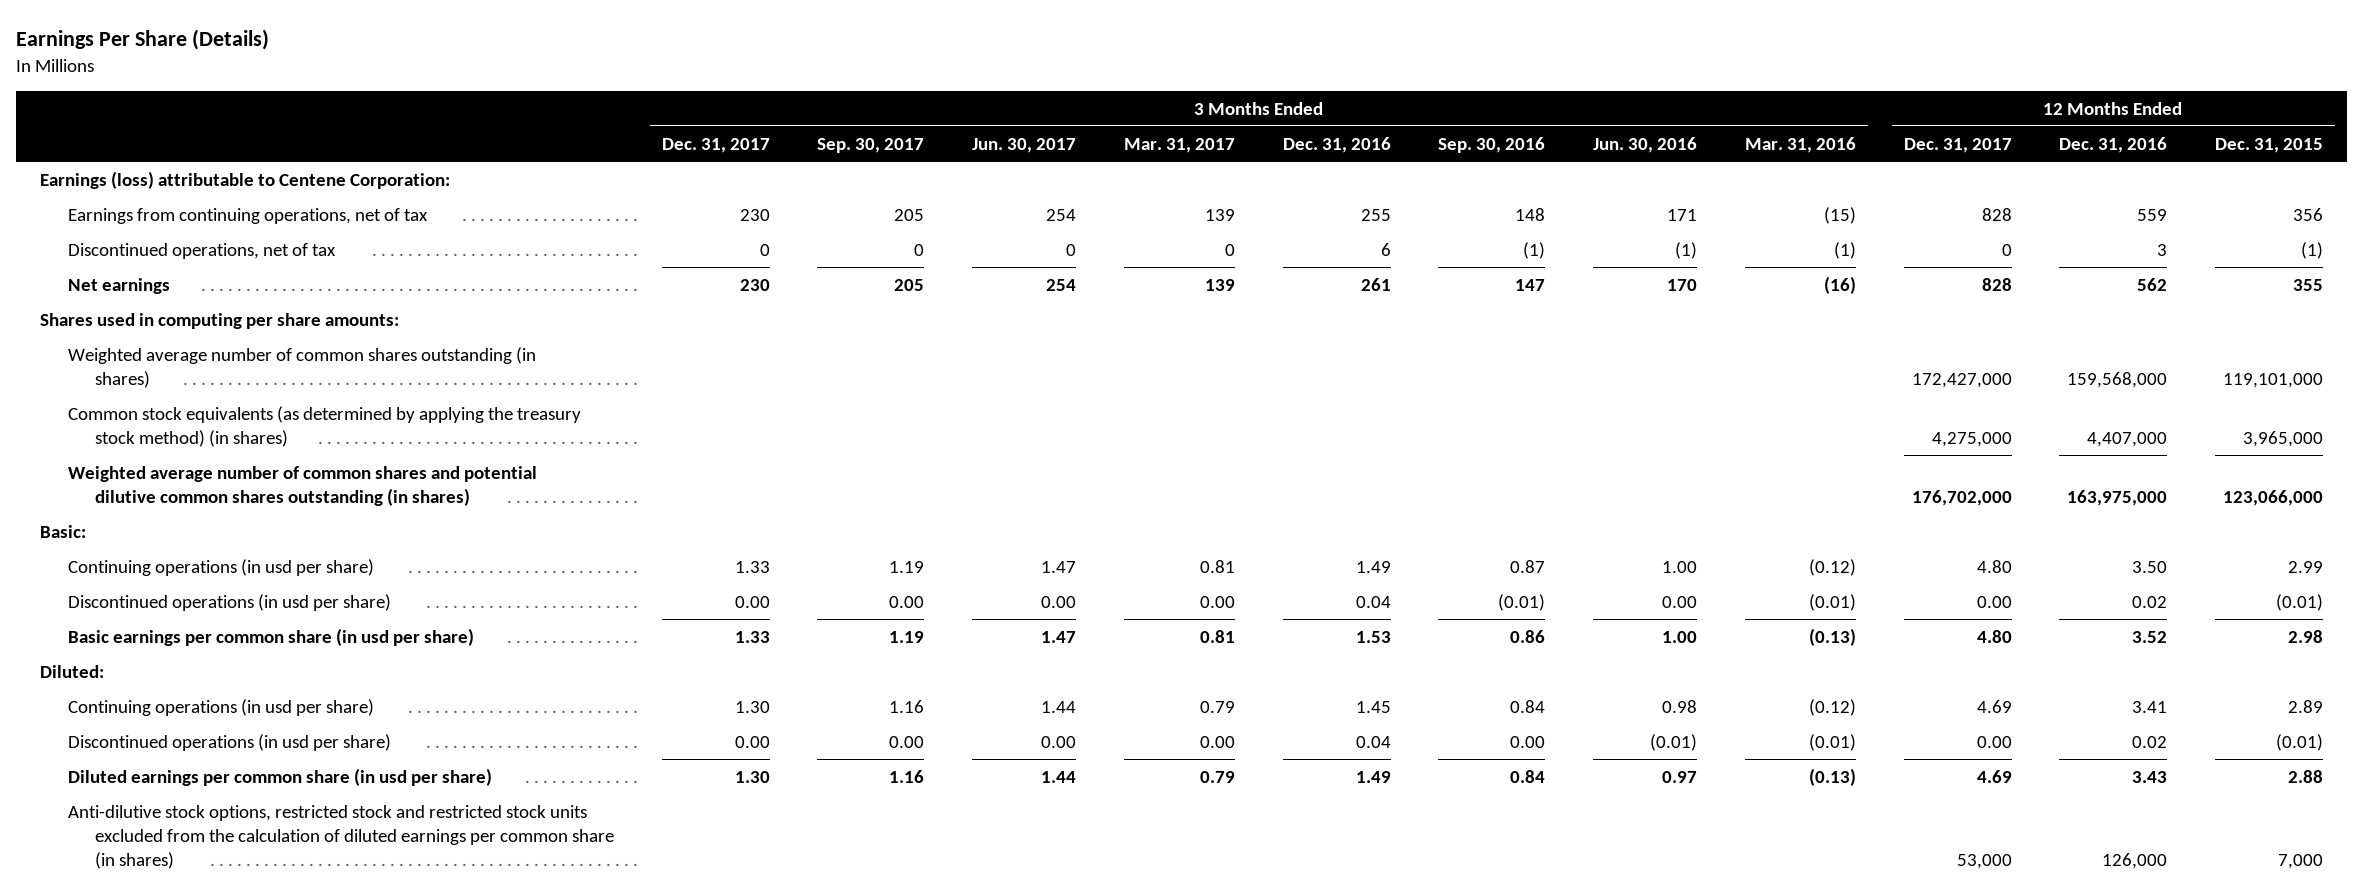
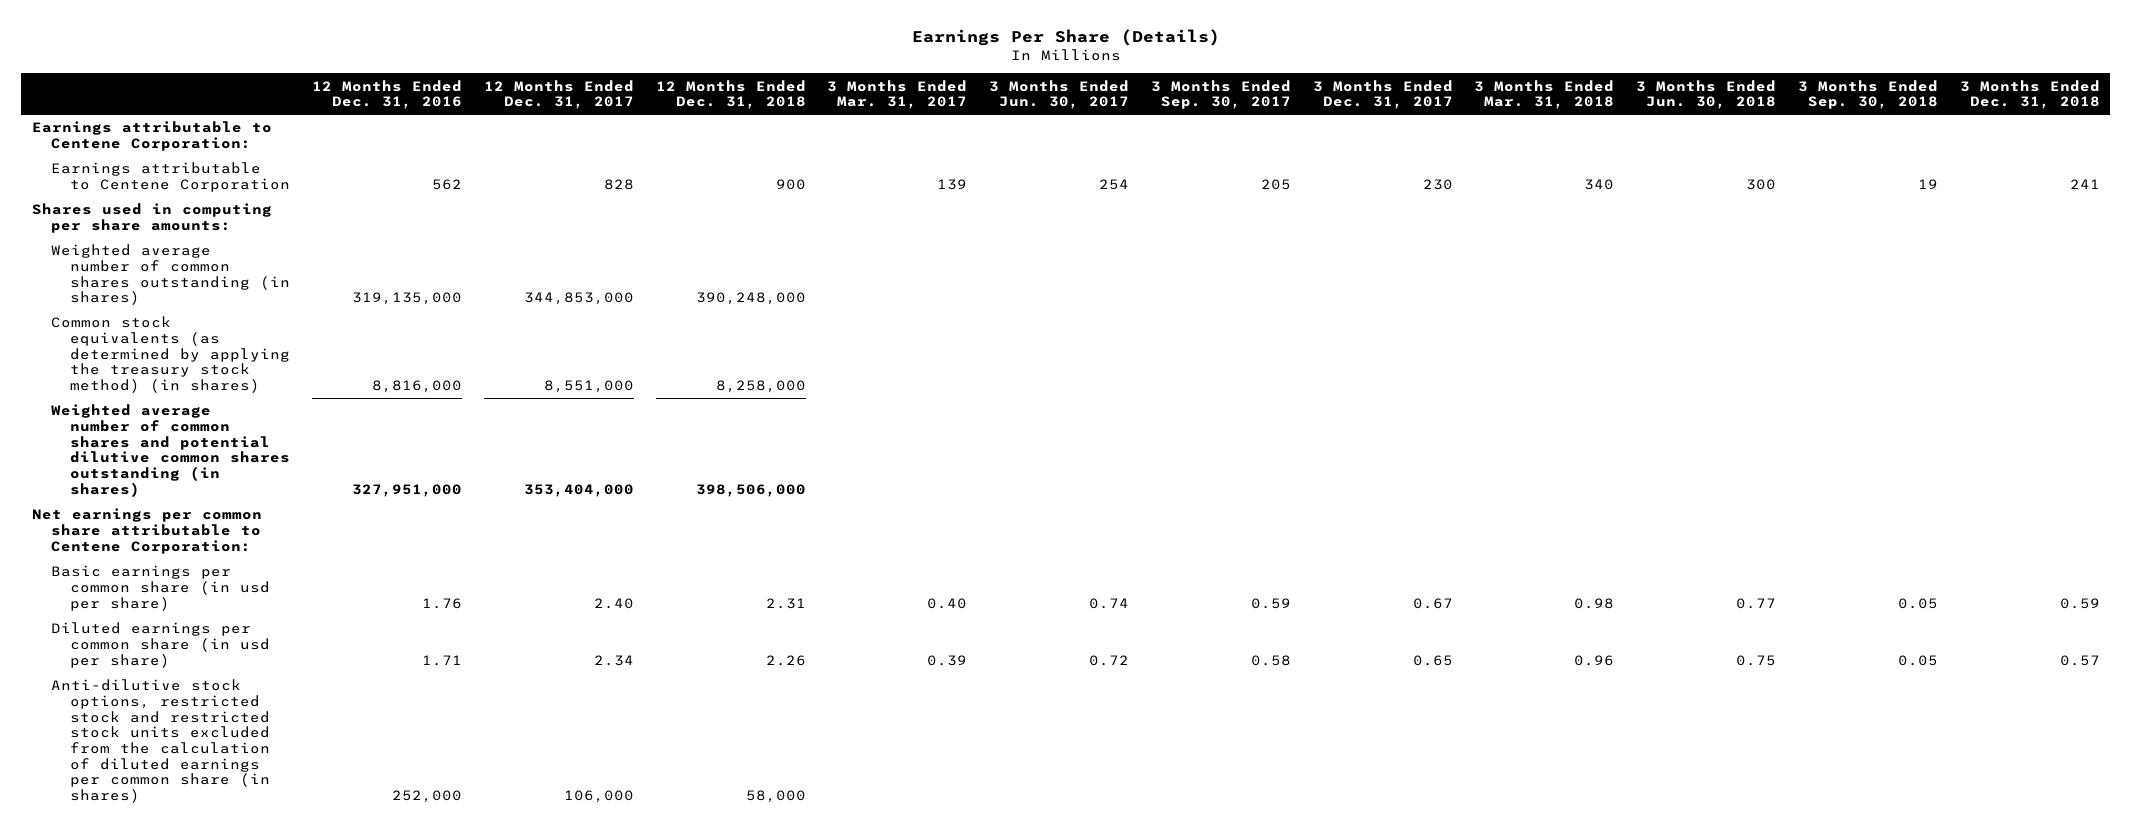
- | 3 Months Ended Dec. 31, 2017 | 3 Months Ended Sep. 30, 2017 | 3 Months Ended Jun. 30, 2017 | 3 Months Ended Mar. 31, 2017 | 3 Months Ended Dec. 31, 2016 | 3 Months Ended Sep. 30, 2016 | 3 Months Ended Jun. 30, 2016 | 3 Months Ended Mar. 31, 2016 | 12 Months Ended Dec. 31, 2017 | 12 Months Ended Dec. 31, 2016 | 12 Months Ended Dec. 31, 2015
+ | 12 Months Ended Dec. 31, 2016 | 12 Months Ended Dec. 31, 2017 | 12 Months Ended Dec. 31, 2018 | 3 Months Ended Mar. 31, 2017 | 3 Months Ended Jun. 30, 2017 | 3 Months Ended Sep. 30, 2017 | 3 Months Ended Dec. 31, 2017 | 3 Months Ended Mar. 31, 2018 | 3 Months Ended Jun. 30, 2018 | 3 Months Ended Sep. 30, 2018 | 3 Months Ended Dec. 31, 2018
- Earnings (loss) attributable to Centene Corporation:
- Earnings from continuing operations, net of tax | 230 | 205 | 254 | 139 | 255 | 148 | 171 | (15) | 828 | 559 | 356
- Discontinued operations, net of tax | 0 | 0 | 0 | 0 | 6 | (1) | (1) | (1) | 0 | 3 | (1)
- Net earnings | 230 | 205 | 254 | 139 | 261 | 147 | 170 | (16) | 828 | 562 | 355
+ Earnings attributable to Centene Corporation:
+ Earnings attributable to Centene Corporation | 562 | 828 | 900 | 139 | 254 | 205 | 230 | 340 | 300 | 19 | 241
- Weighted average number of common shares outstanding (in shares) | | | | | | | | | 172,427,000 | 159,568,000 | 119,101,000
- Common stock equivalents (as determined by applying the treasury stock method) (in shares) | | | | | | | | | 4,275,000 | 4,407,000 | 3,965,000
- Weighted average number of common shares and potential dilutive common shares outstanding (in shares) | | | | | | | | | 176,702,000 | 163,975,000 | 123,066,000
- Basic:
- Continuing operations (in usd per share) | 1.33 | 1.19 | 1.47 | 0.81 | 1.49 | 0.87 | 1.00 | (0.12) | 4.80 | 3.50 | 2.99
- Discontinued operations (in usd per share) | 0.00 | 0.00 | 0.00 | 0.00 | 0.04 | (0.01) | 0.00 | (0.01) | 0.00 | 0.02 | (0.01)
- Basic earnings per common share (in usd per share) | 1.33 | 1.19 | 1.47 | 0.81 | 1.53 | 0.86 | 1.00 | (0.13) | 4.80 | 3.52 | 2.98
- Diluted:
- Continuing operations (in usd per share) | 1.30 | 1.16 | 1.44 | 0.79 | 1.45 | 0.84 | 0.98 | (0.12) | 4.69 | 3.41 | 2.89
- Discontinued operations (in usd per share) | 0.00 | 0.00 | 0.00 | 0.00 | 0.04 | 0.00 | (0.01) | (0.01) | 0.00 | 0.02 | (0.01)
- Diluted earnings per common share (in usd per share) | 1.30 | 1.16 | 1.44 | 0.79 | 1.49 | 0.84 | 0.97 | (0.13) | 4.69 | 3.43 | 2.88
- Anti-dilutive stock options, restricted stock and restricted stock units excluded from the calculation of diluted earnings per common share (in shares) | | | | | | | | | 53,000 | 126,000 | 7,000
+ Weighted average number of common shares outstanding (in shares) | 319,135,000 | 344,853,000 | 390,248,000 | | | | | | | |
+ Common stock equivalents (as determined by applying the treasury stock method) (in shares) | 8,816,000 | 8,551,000 | 8,258,000 | | | | | | | |
+ Weighted average number of common shares and potential dilutive common shares outstanding (in shares) | 327,951,000 | 353,404,000 | 398,506,000 | | | | | | | |
+ Net earnings per common share attributable to Centene Corporation:
+ Basic earnings per common share (in usd per share) | 1.76 | 2.40 | 2.31 | 0.40 | 0.74 | 0.59 | 0.67 | 0.98 | 0.77 | 0.05 | 0.59
+ Diluted earnings per common share (in usd per share) | 1.71 | 2.34 | 2.26 | 0.39 | 0.72 | 0.58 | 0.65 | 0.96 | 0.75 | 0.05 | 0.57
+ Anti-dilutive stock options, restricted stock and restricted stock units excluded from the calculation of diluted earnings per common share (in shares) | 252,000 | 106,000 | 58,000 | | | | | | | |

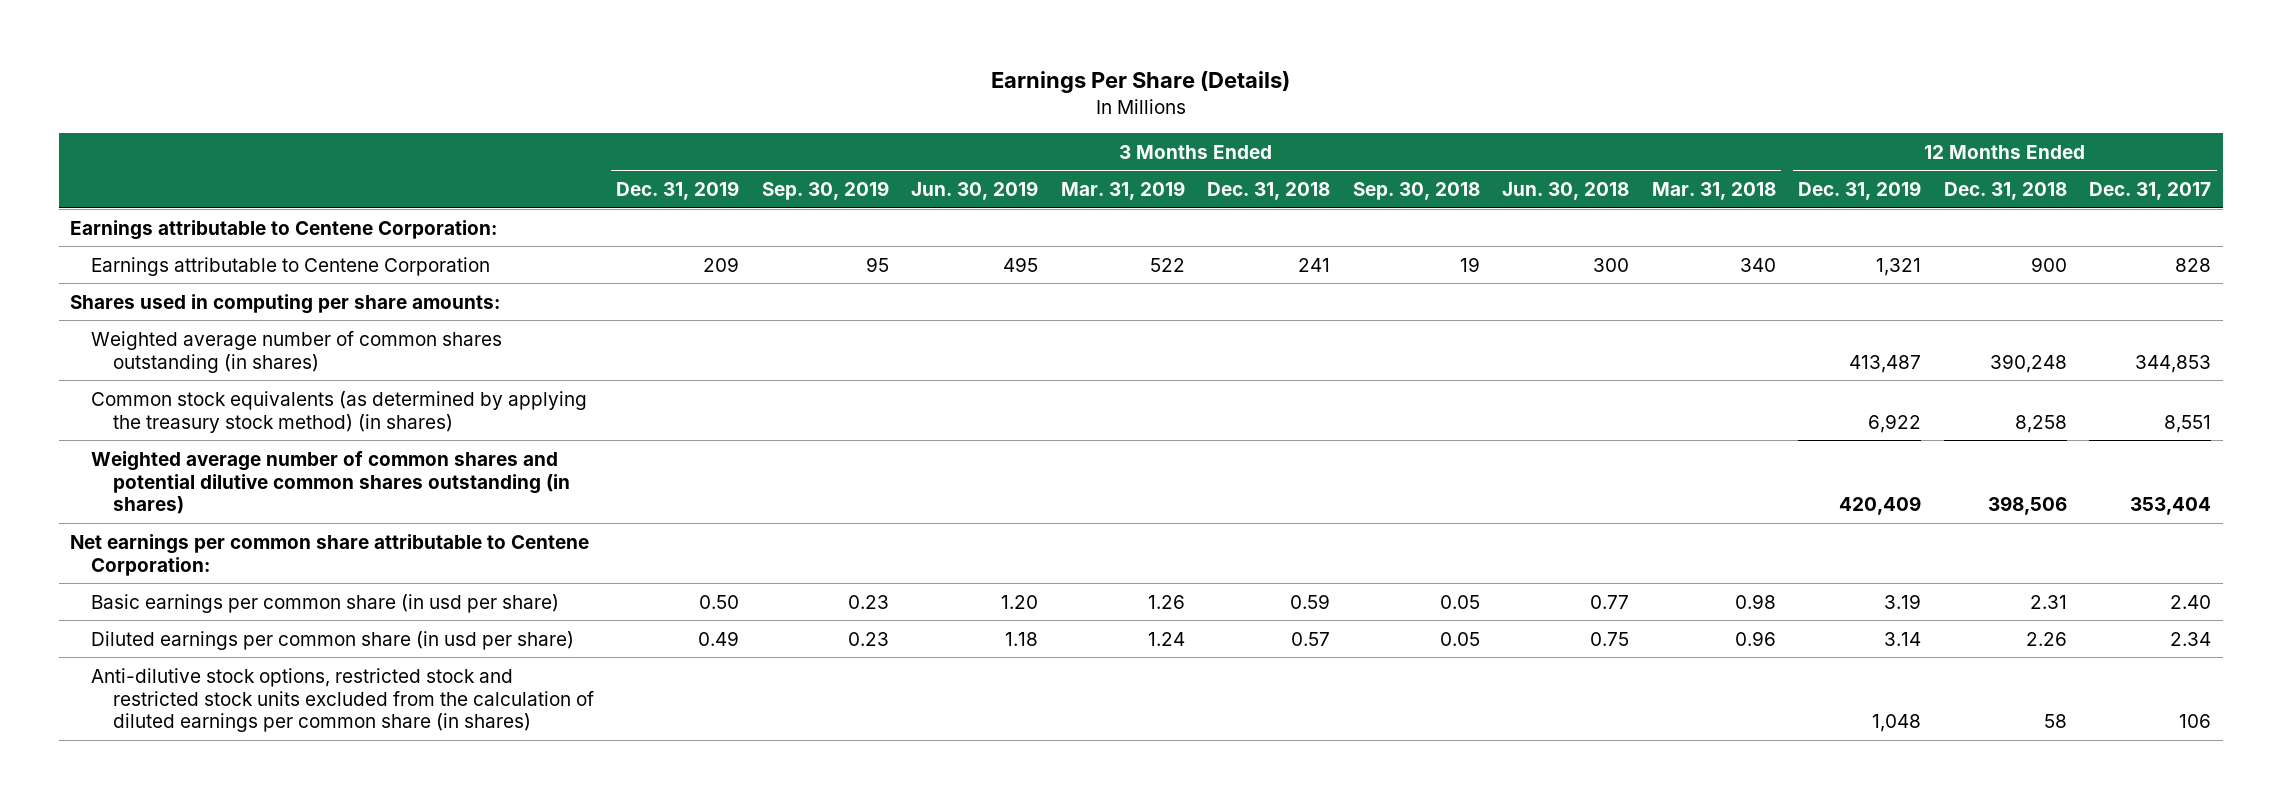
- | 12 Months Ended Dec. 31, 2016 | 12 Months Ended Dec. 31, 2017 | 12 Months Ended Dec. 31, 2018 | 3 Months Ended Mar. 31, 2017 | 3 Months Ended Jun. 30, 2017 | 3 Months Ended Sep. 30, 2017 | 3 Months Ended Dec. 31, 2017 | 3 Months Ended Mar. 31, 2018 | 3 Months Ended Jun. 30, 2018 | 3 Months Ended Sep. 30, 2018 | 3 Months Ended Dec. 31, 2018
+ | 3 Months Ended Dec. 31, 2019 | 3 Months Ended Sep. 30, 2019 | 3 Months Ended Jun. 30, 2019 | 3 Months Ended Mar. 31, 2019 | 3 Months Ended Dec. 31, 2018 | 3 Months Ended Sep. 30, 2018 | 3 Months Ended Jun. 30, 2018 | 3 Months Ended Mar. 31, 2018 | 12 Months Ended Dec. 31, 2019 | 12 Months Ended Dec. 31, 2018 | 12 Months Ended Dec. 31, 2017
- Weighted average number of common shares outstanding (in shares) | 319,135,000 | 344,853,000 | 390,248,000 | | | | | | | |
- Common stock equivalents (as determined by applying the treasury stock method) (in shares) | 8,816,000 | 8,551,000 | 8,258,000 | | | | | | | |
- Weighted average number of common shares and potential dilutive common shares outstanding (in shares) | 327,951,000 | 353,404,000 | 398,506,000 | | | | | | | |
+ Weighted average number of common shares outstanding (in shares) | | | | | | | | | 413,487 | 390,248 | 344,853
+ Common stock equivalents (as determined by applying the treasury stock method) (in shares) | | | | | | | | | 6,922 | 8,258 | 8,551
+ Weighted average number of common shares and potential dilutive common shares outstanding (in shares) | | | | | | | | | 420,409 | 398,506 | 353,404
- Anti-dilutive stock options, restricted stock and restricted stock units excluded from the calculation of diluted earnings per common share (in shares) | 252,000 | 106,000 | 58,000 | | | | | | | |
+ Anti-dilutive stock options, restricted stock and restricted stock units excluded from the calculation of diluted earnings per common share (in shares) | | | | | | | | | 1,048 | 58 | 106

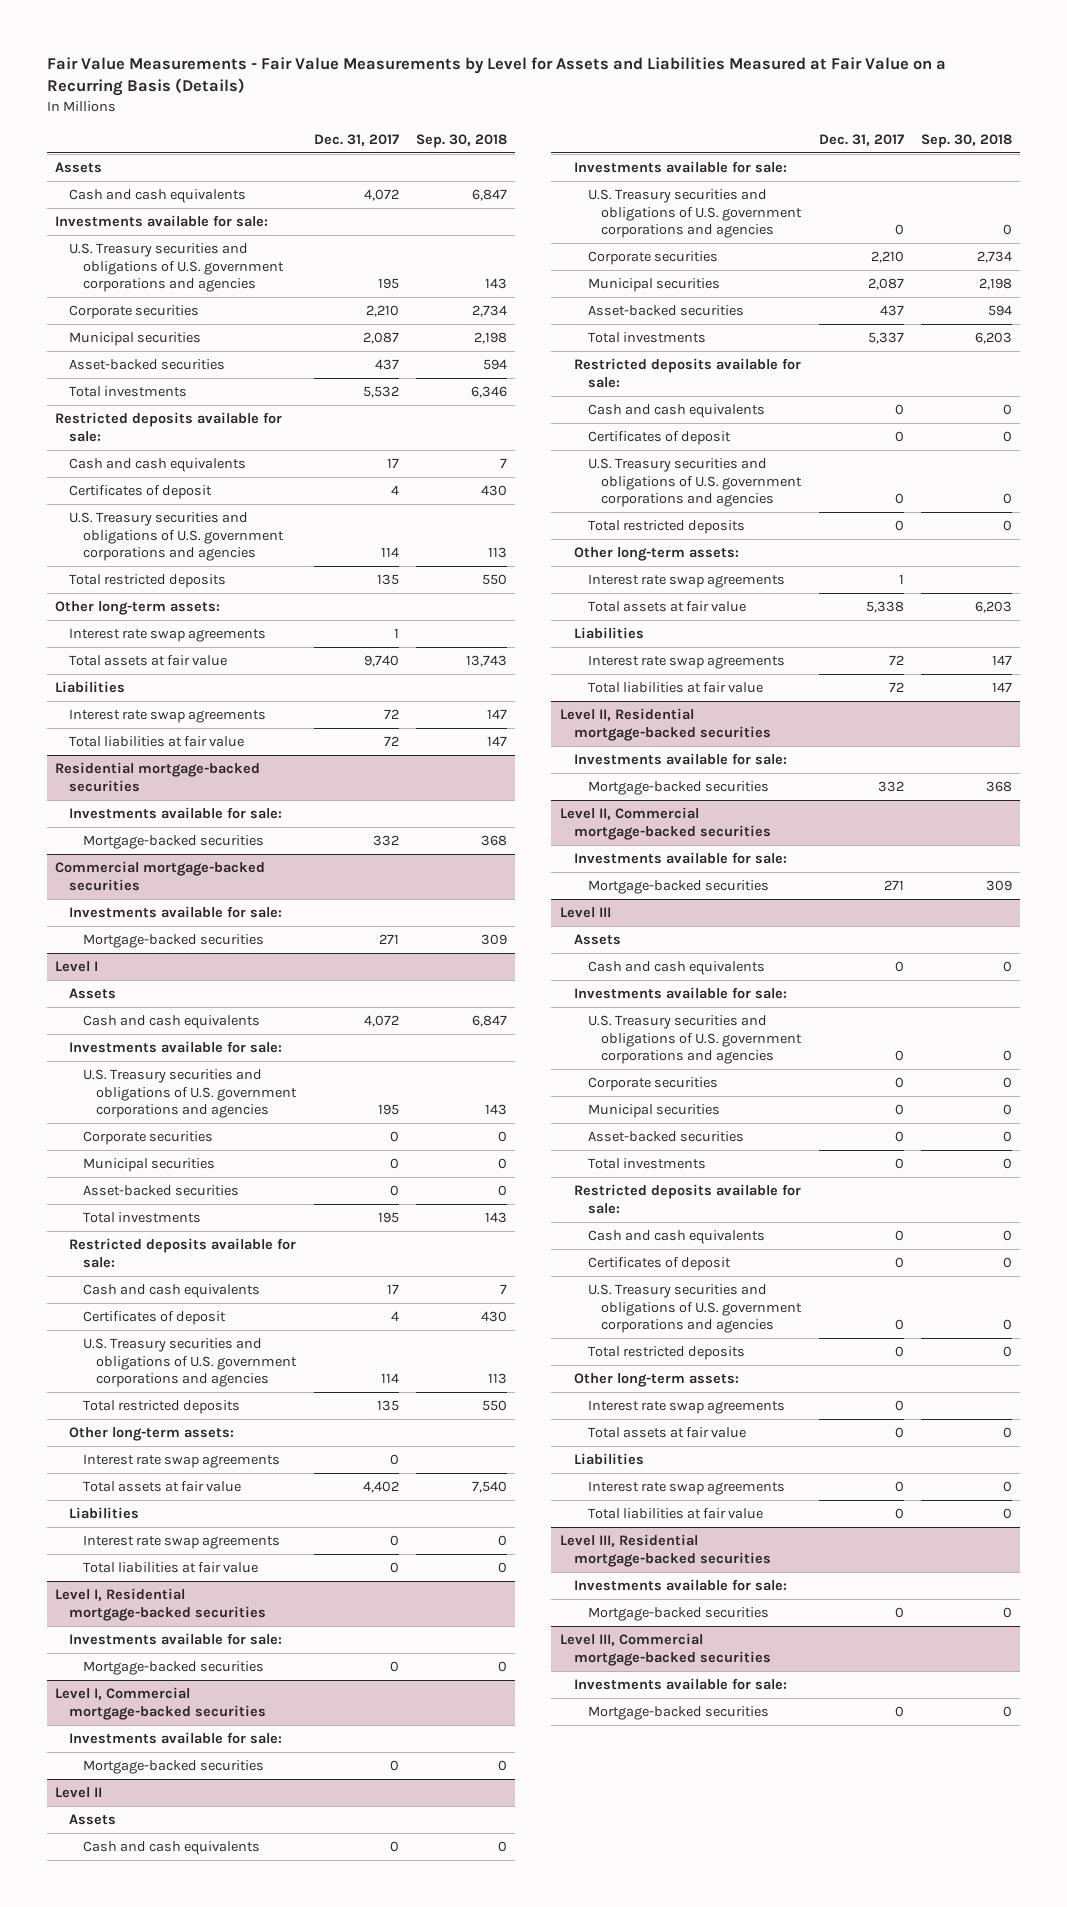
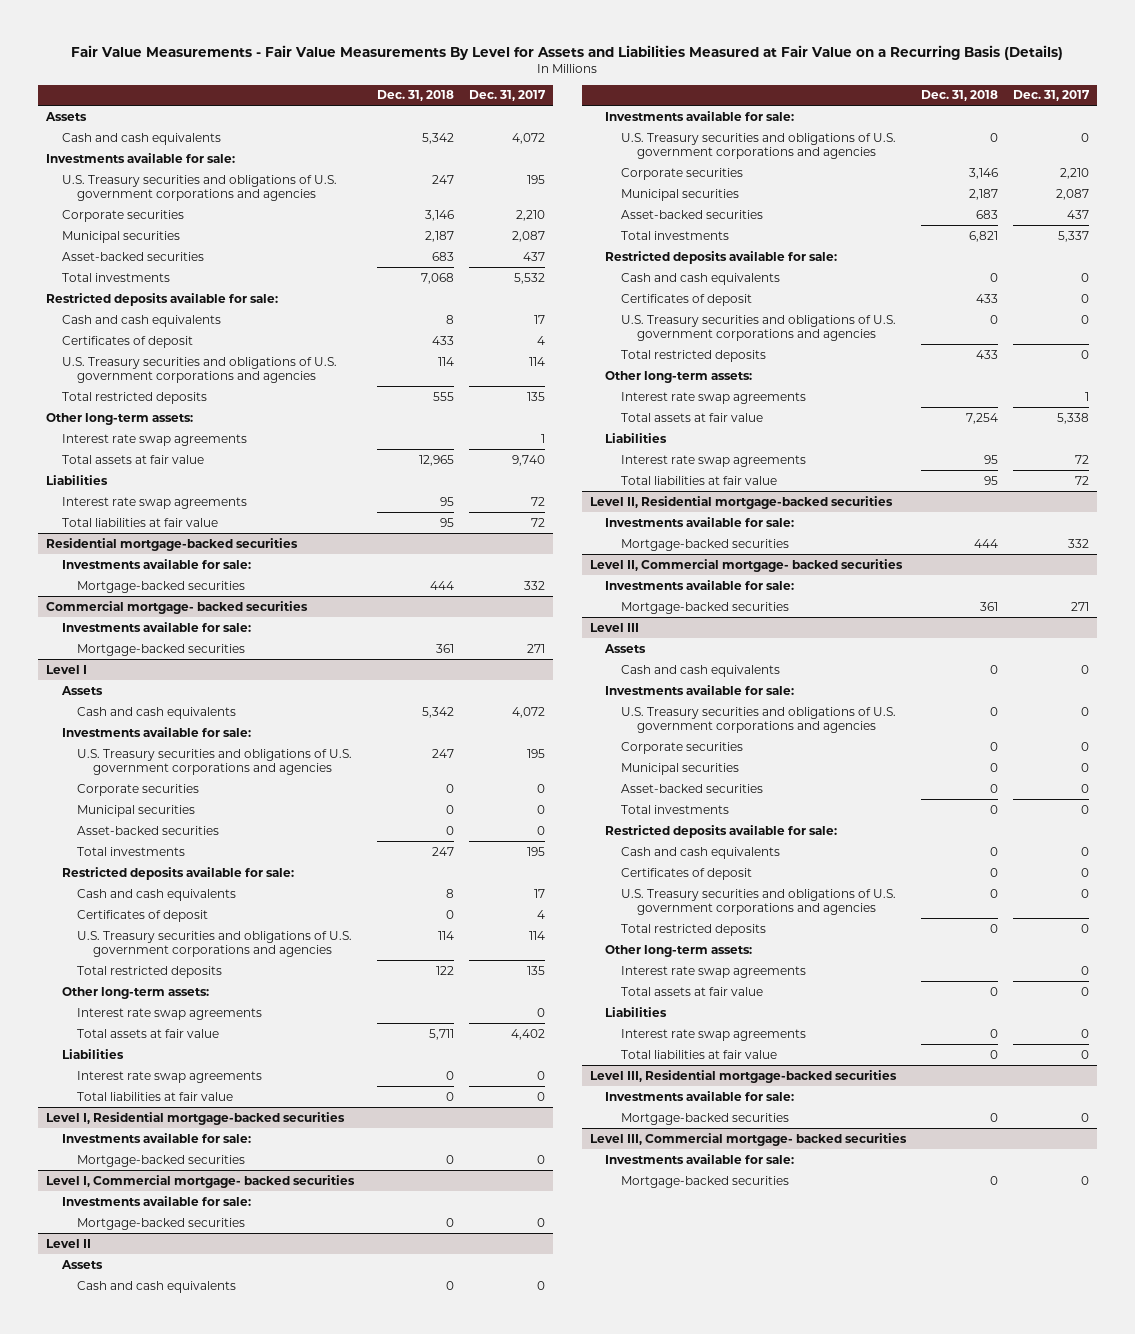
- Fair Value Measurements - Fair Value Measurements by Level for Assets and Liabilities Measured at Fair Value on a Recurring Basis (Details)
+ Fair Value Measurements - Fair Value Measurements By Level for Assets and Liabilities Measured at Fair Value on a Recurring Basis (Details)
- | Dec. 31, 2017 | Sep. 30, 2018
+ | Dec. 31, 2018 | Dec. 31, 2017
- Commercial mortgage-backed securities
+ Commercial mortgage- backed securities
- Level I, Commercial mortgage-backed securities
+ Level I, Commercial mortgage- backed securities
- Level II, Commercial mortgage-backed securities
+ Level II, Commercial mortgage- backed securities
- Level III, Commercial mortgage-backed securities
+ Level III, Commercial mortgage- backed securities

